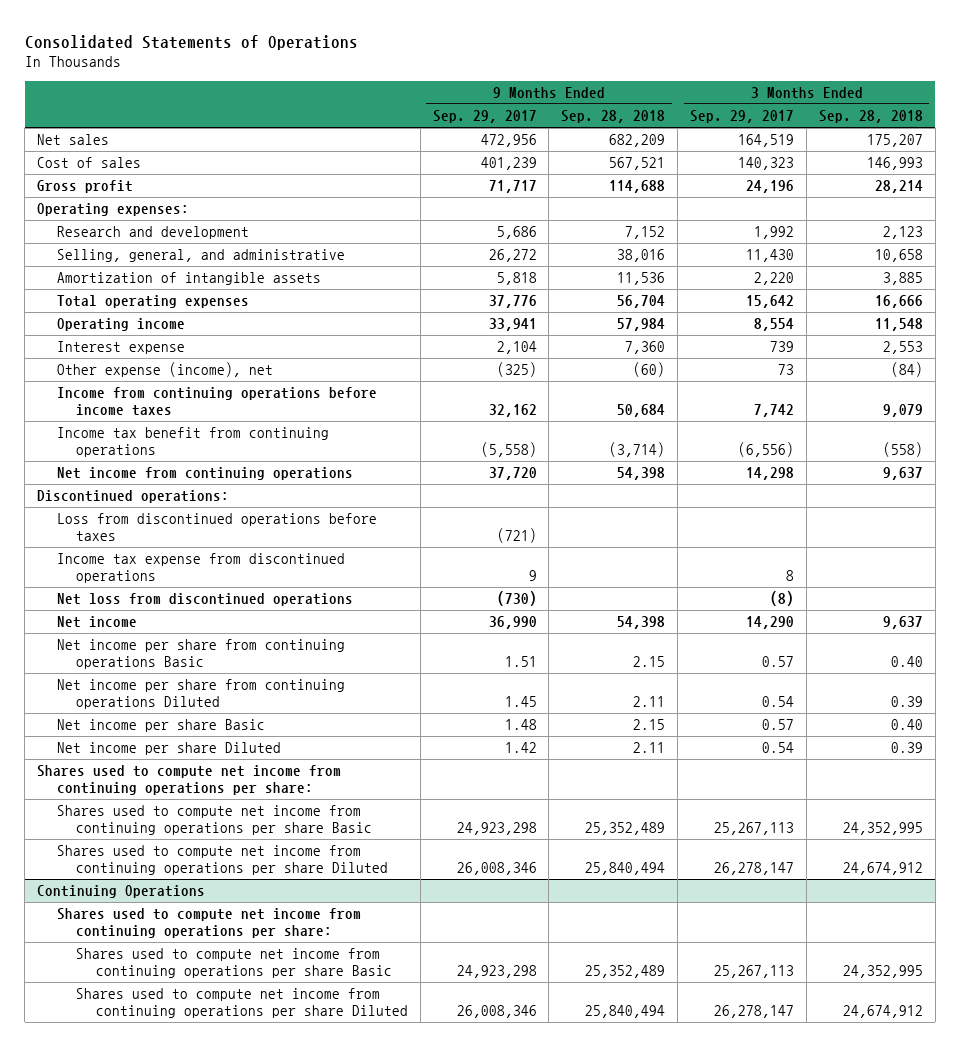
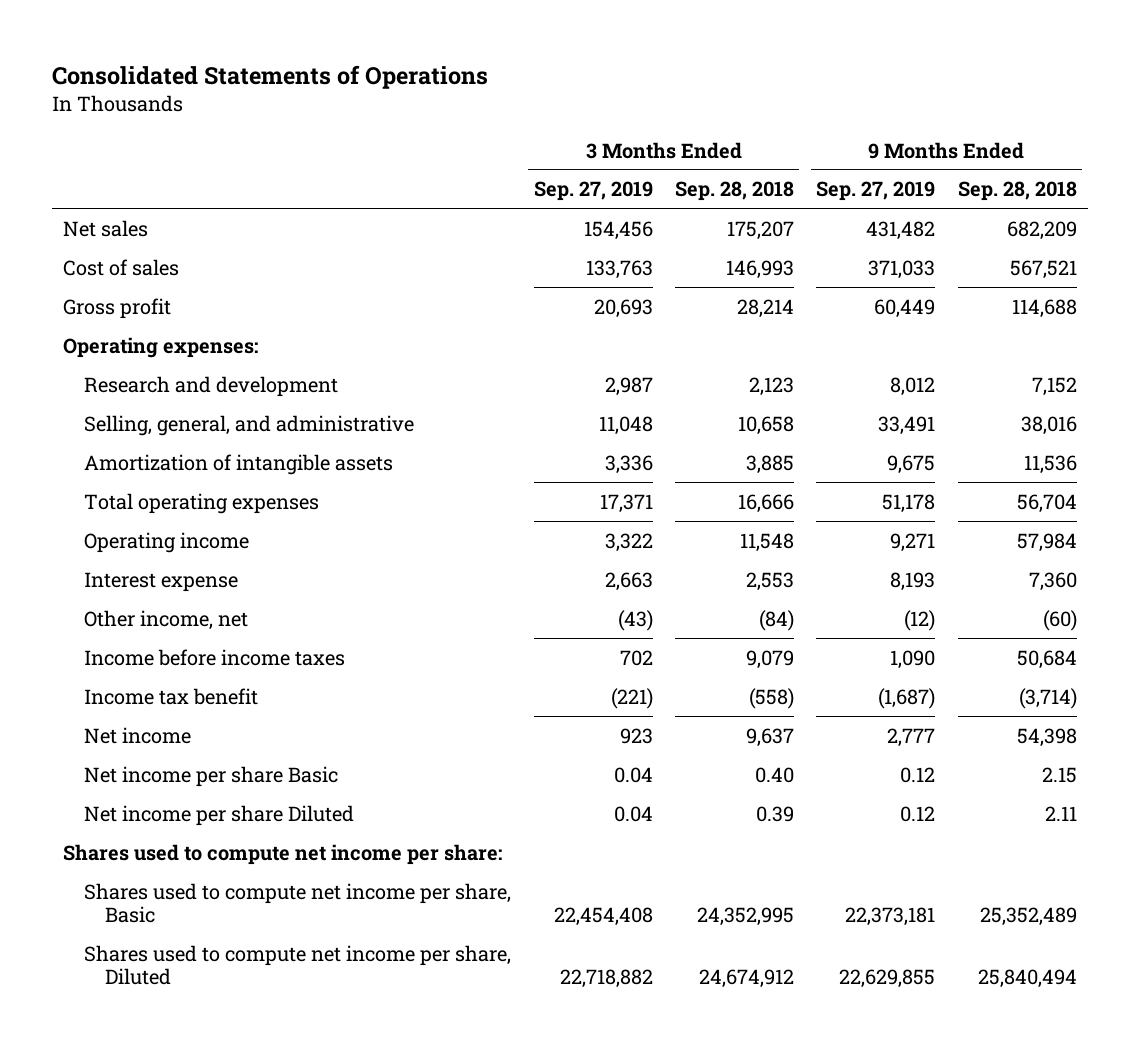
- | 9 Months Ended Sep. 29, 2017 | 9 Months Ended Sep. 28, 2018 | 3 Months Ended Sep. 29, 2017 | 3 Months Ended Sep. 28, 2018
+ | 3 Months Ended Sep. 27, 2019 | 3 Months Ended Sep. 28, 2018 | 9 Months Ended Sep. 27, 2019 | 9 Months Ended Sep. 28, 2018
- Other expense (income), net | (325) | (60) | 73 | (84)
- Income from continuing operations before income taxes | 32,162 | 50,684 | 7,742 | 9,079
- Income tax benefit from continuing operations | (5,558) | (3,714) | (6,556) | (558)
- Net income from continuing operations | 37,720 | 54,398 | 14,298 | 9,637
- Discontinued operations:
- Loss from discontinued operations before taxes | (721) | | |
- Income tax expense from discontinued operations | 9 | | 8 |
- Net loss from discontinued operations | (730) | | (8) |
+ Other income, net | (43) | (84) | (12) | (60)
+ Income before income taxes | 702 | 9,079 | 1,090 | 50,684
+ Income tax benefit | (221) | (558) | (1,687) | (3,714)
- Net income per share from continuing operations Basic | 1.51 | 2.15 | 0.57 | 0.40
- Net income per share from continuing operations Diluted | 1.45 | 2.11 | 0.54 | 0.39
- Shares used to compute net income from continuing operations per share:
- Shares used to compute net income from continuing operations per share Basic | 24,923,298 | 25,352,489 | 25,267,113 | 24,352,995
- Shares used to compute net income from continuing operations per share Diluted | 26,008,346 | 25,840,494 | 26,278,147 | 24,674,912
- Continuing Operations
- Shares used to compute net income from continuing operations per share:
- Shares used to compute net income from continuing operations per share Basic | 24,923,298 | 25,352,489 | 25,267,113 | 24,352,995
- Shares used to compute net income from continuing operations per share Diluted | 26,008,346 | 25,840,494 | 26,278,147 | 24,674,912
+ Shares used to compute net income per share:
+ Shares used to compute net income per share, Basic | 22,454,408 | 24,352,995 | 22,373,181 | 25,352,489
+ Shares used to compute net income per share, Diluted | 22,718,882 | 24,674,912 | 22,629,855 | 25,840,494

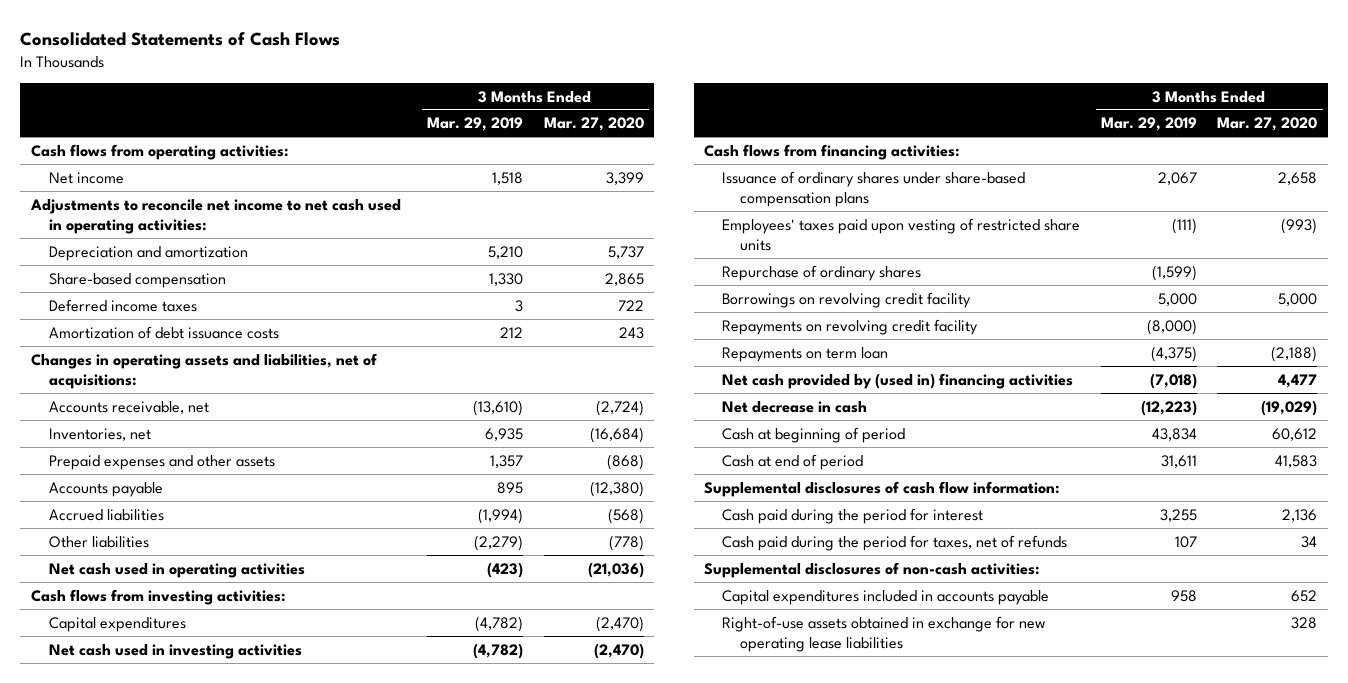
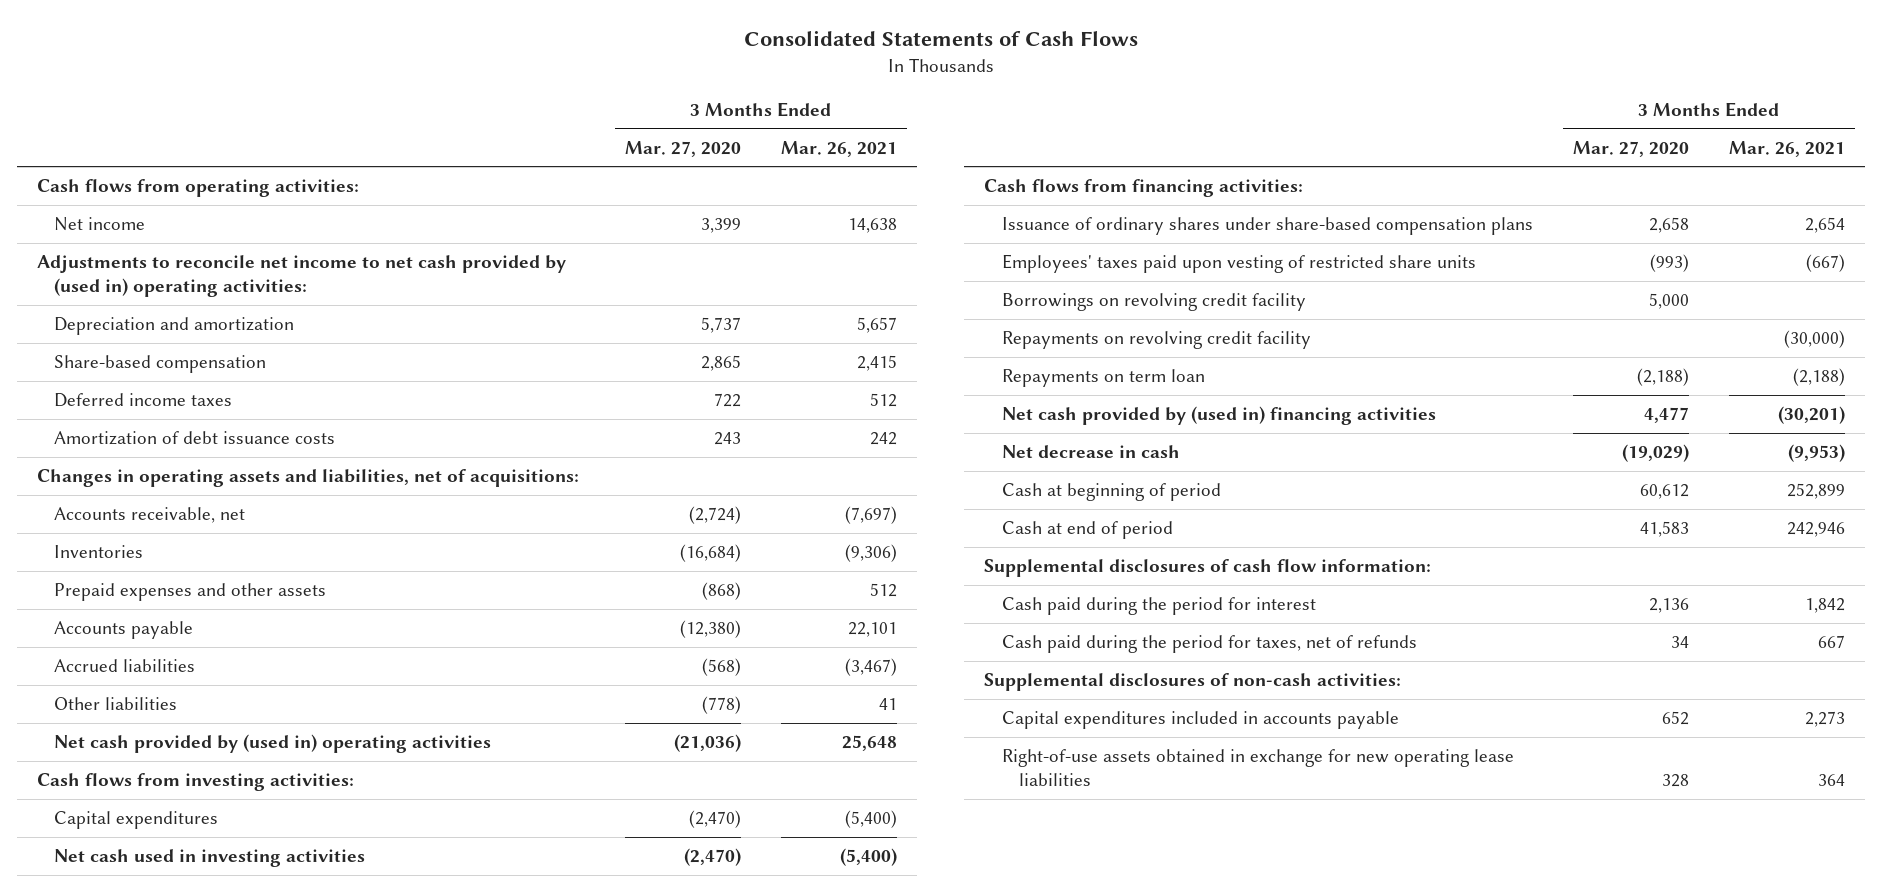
- | 3 Months Ended Mar. 29, 2019 | 3 Months Ended Mar. 27, 2020
+ | 3 Months Ended Mar. 27, 2020 | 3 Months Ended Mar. 26, 2021
- Adjustments to reconcile net income to net cash used in operating activities:
+ Adjustments to reconcile net income to net cash provided by (used in) operating activities:
- Inventories, net | 6,935 | (16,684)
+ Inventories | (16,684) | (9,306)
- Net cash used in operating activities | (423) | (21,036)
+ Net cash provided by (used in) operating activities | (21,036) | 25,648
- Repurchase of ordinary shares | (1,599) |

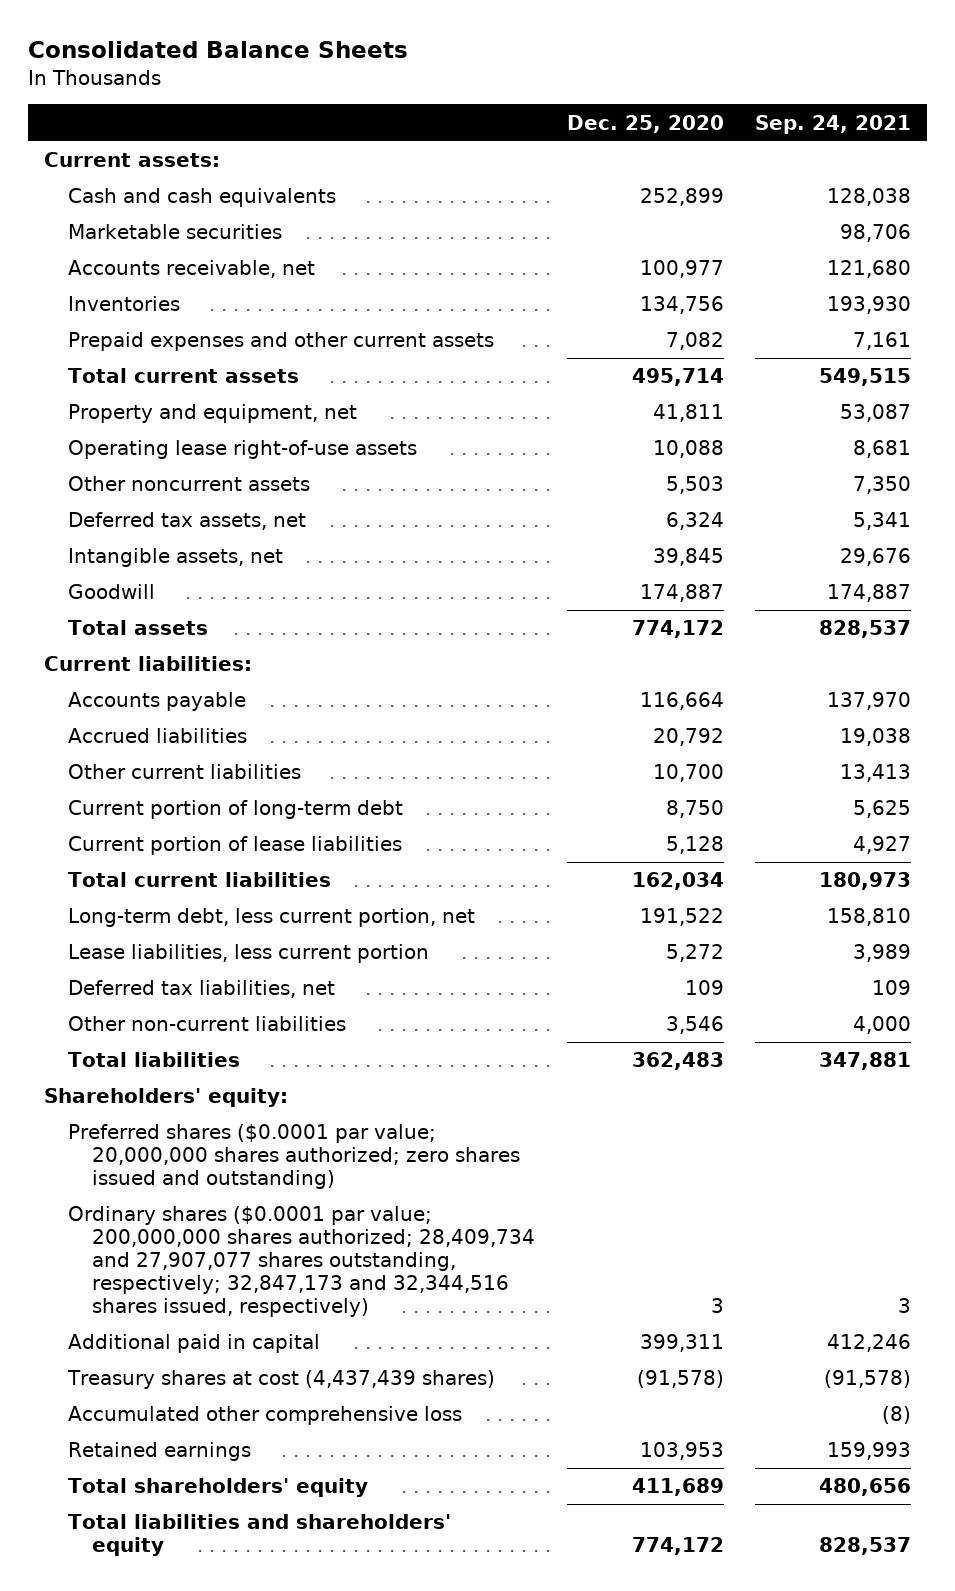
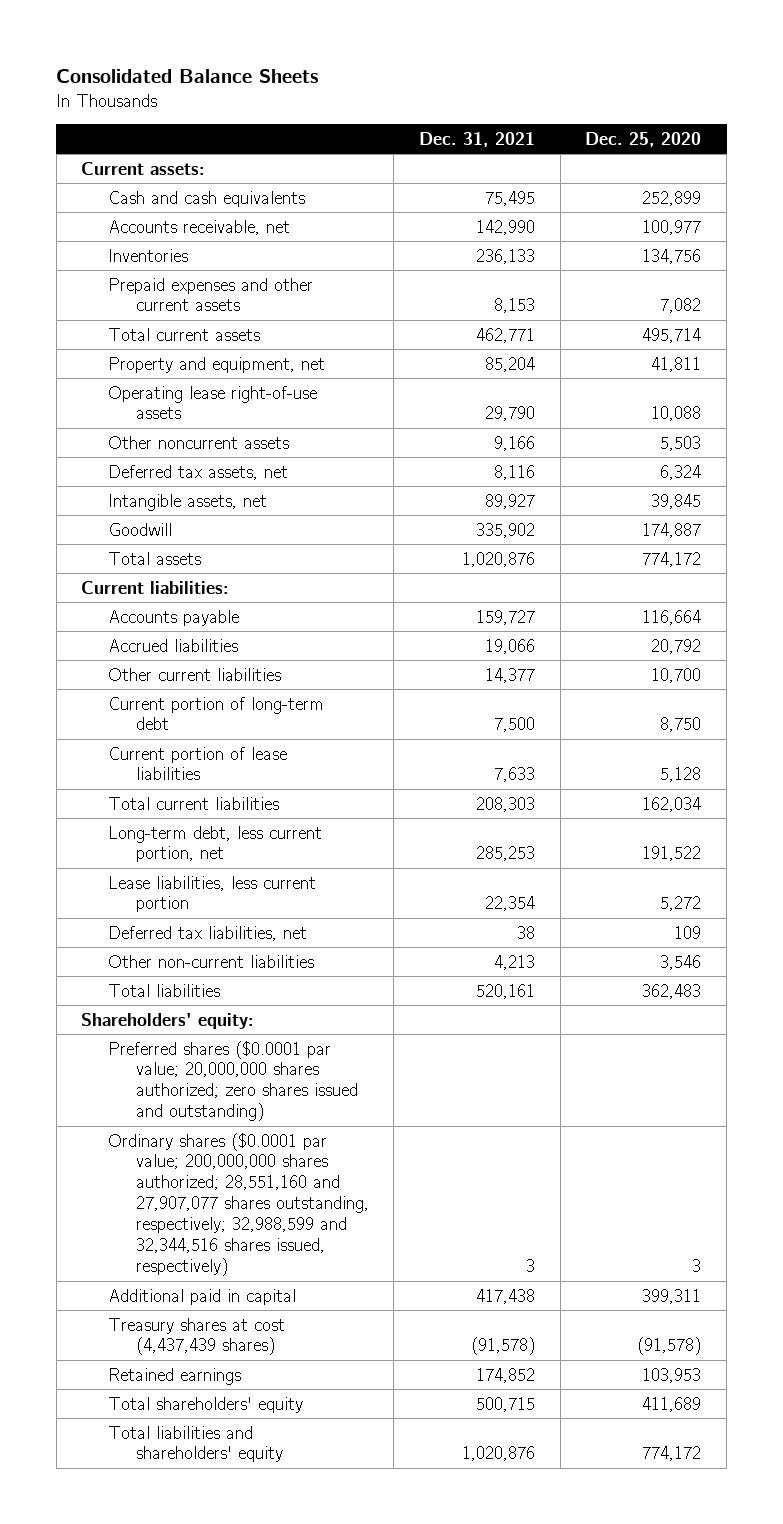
- | Dec. 25, 2020 | Sep. 24, 2021
+ | Dec. 31, 2021 | Dec. 25, 2020
- Marketable securities | | 98,706
- Ordinary shares ($0.0001 par value; 200,000,000 shares authorized; 28,409,734 and 27,907,077 shares outstanding, respectively; 32,847,173 and 32,344,516 shares issued, respectively) | 3 | 3
+ Ordinary shares ($0.0001 par value; 200,000,000 shares authorized; 28,551,160 and 27,907,077 shares outstanding, respectively; 32,988,599 and 32,344,516 shares issued, respectively) | 3 | 3
- Accumulated other comprehensive loss | | (8)

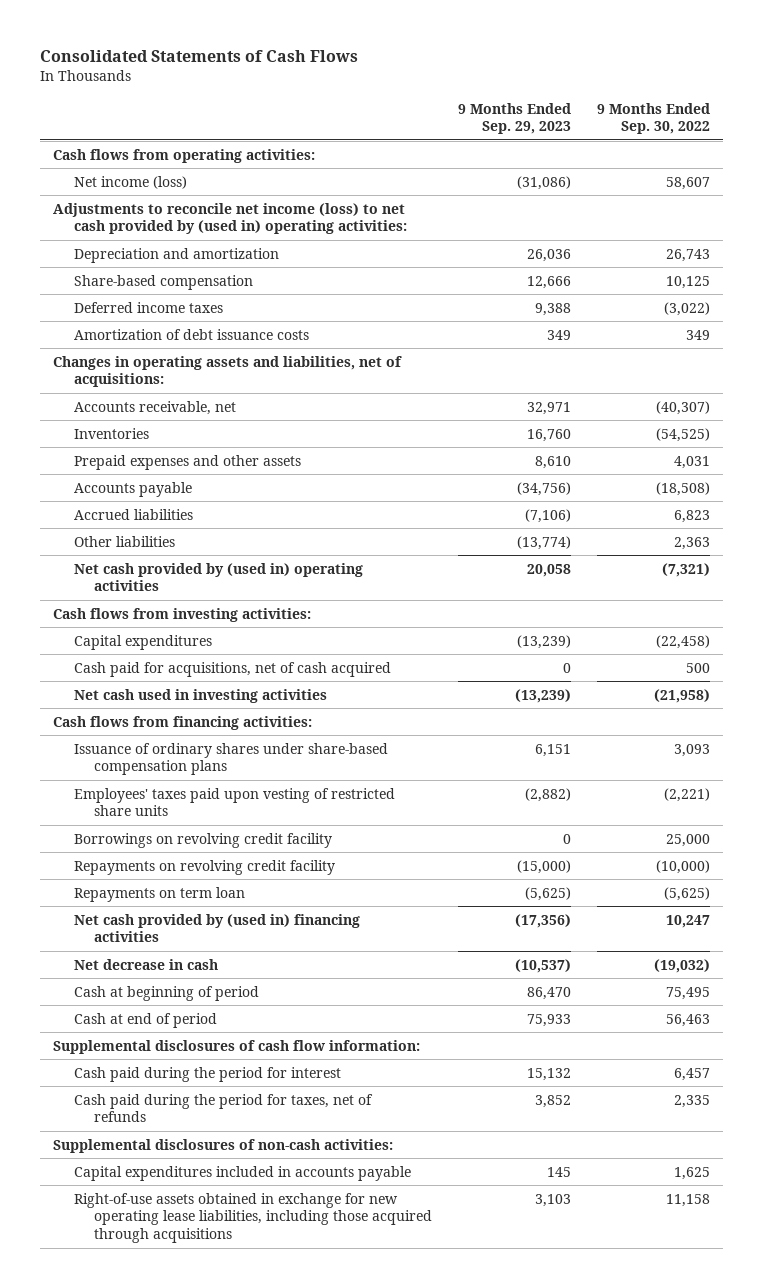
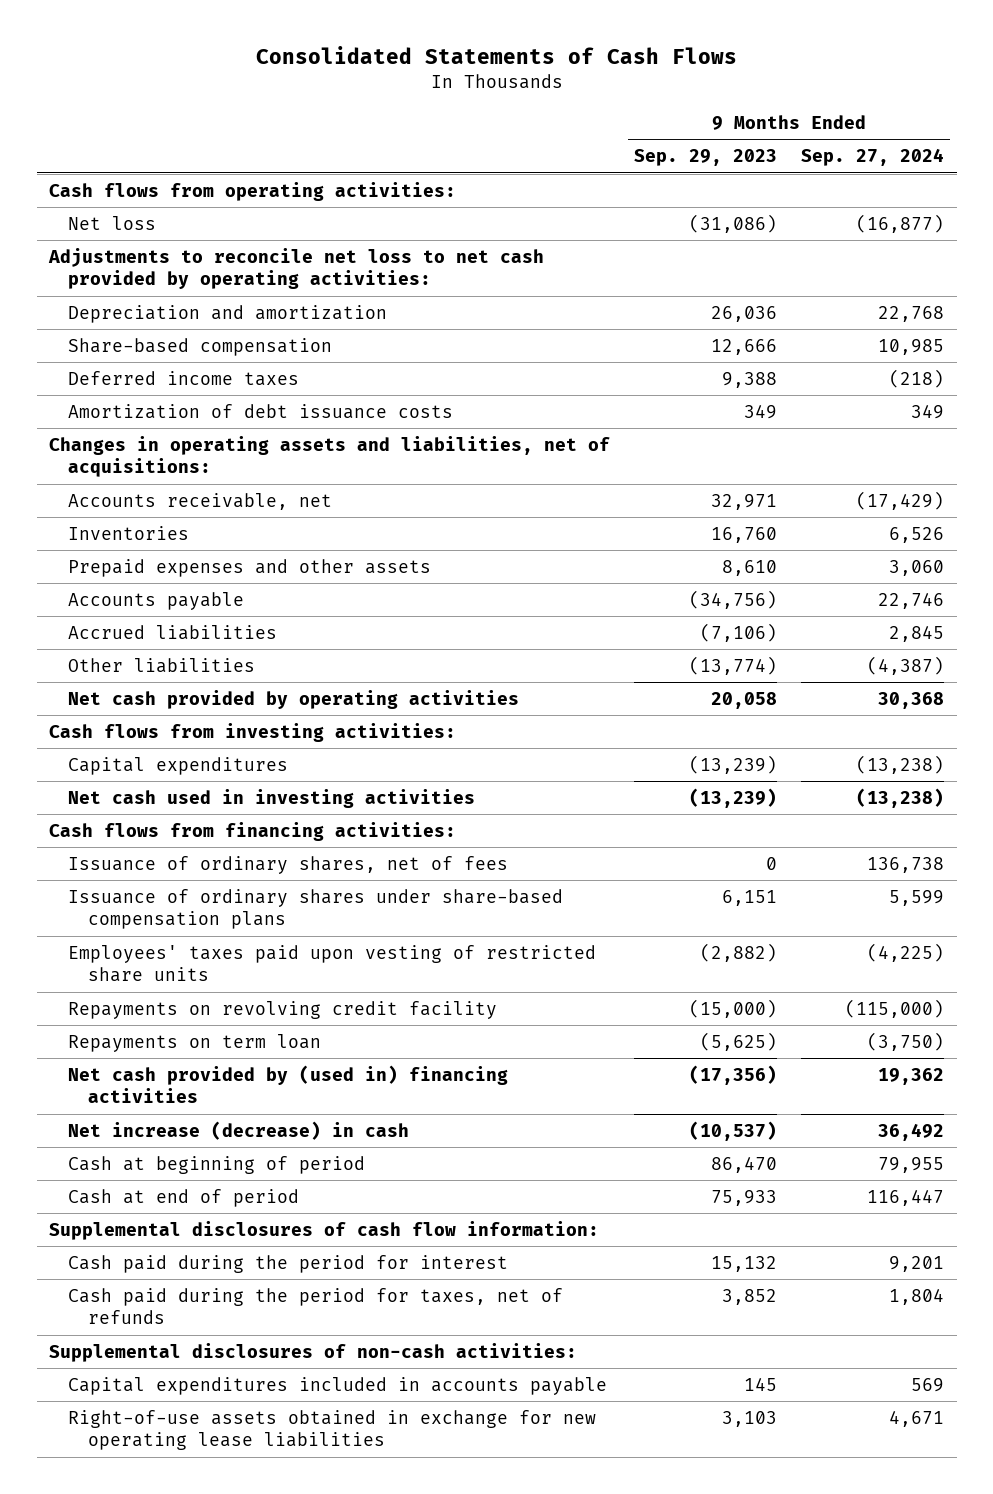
- | 9 Months Ended Sep. 29, 2023 | 9 Months Ended Sep. 30, 2022
+ | 9 Months Ended Sep. 29, 2023 | 9 Months Ended Sep. 27, 2024
- Net income (loss) | (31,086) | 58,607
- Adjustments to reconcile net income (loss) to net cash provided by (used in) operating activities:
+ Net loss | (31,086) | (16,877)
+ Adjustments to reconcile net loss to net cash provided by operating activities:
- Net cash provided by (used in) operating activities | 20,058 | (7,321)
+ Net cash provided by operating activities | 20,058 | 30,368
- Cash paid for acquisitions, net of cash acquired | 0 | 500
+ Issuance of ordinary shares, net of fees | 0 | 136,738
- Borrowings on revolving credit facility | 0 | 25,000
- Net decrease in cash | (10,537) | (19,032)
+ Net increase (decrease) in cash | (10,537) | 36,492
- Right-of-use assets obtained in exchange for new operating lease liabilities, including those acquired through acquisitions | 3,103 | 11,158
+ Right-of-use assets obtained in exchange for new operating lease liabilities | 3,103 | 4,671

